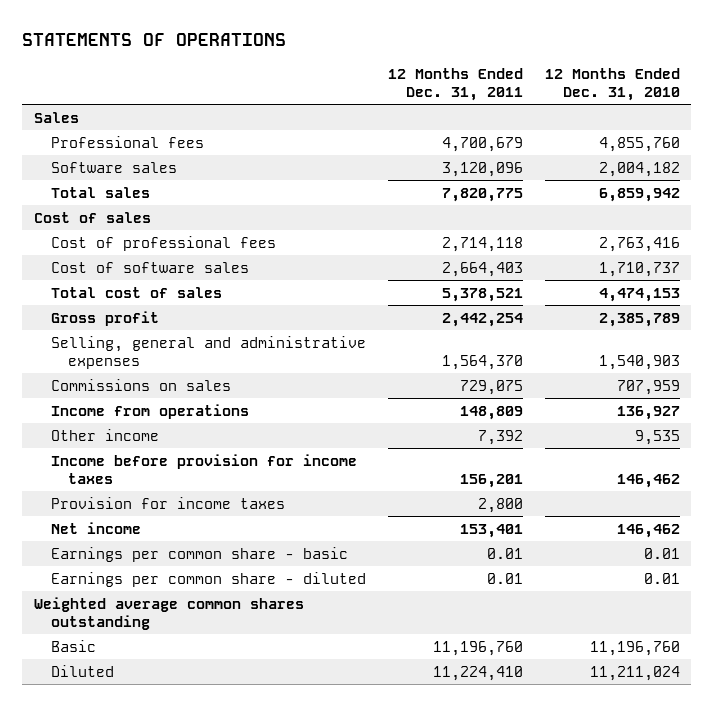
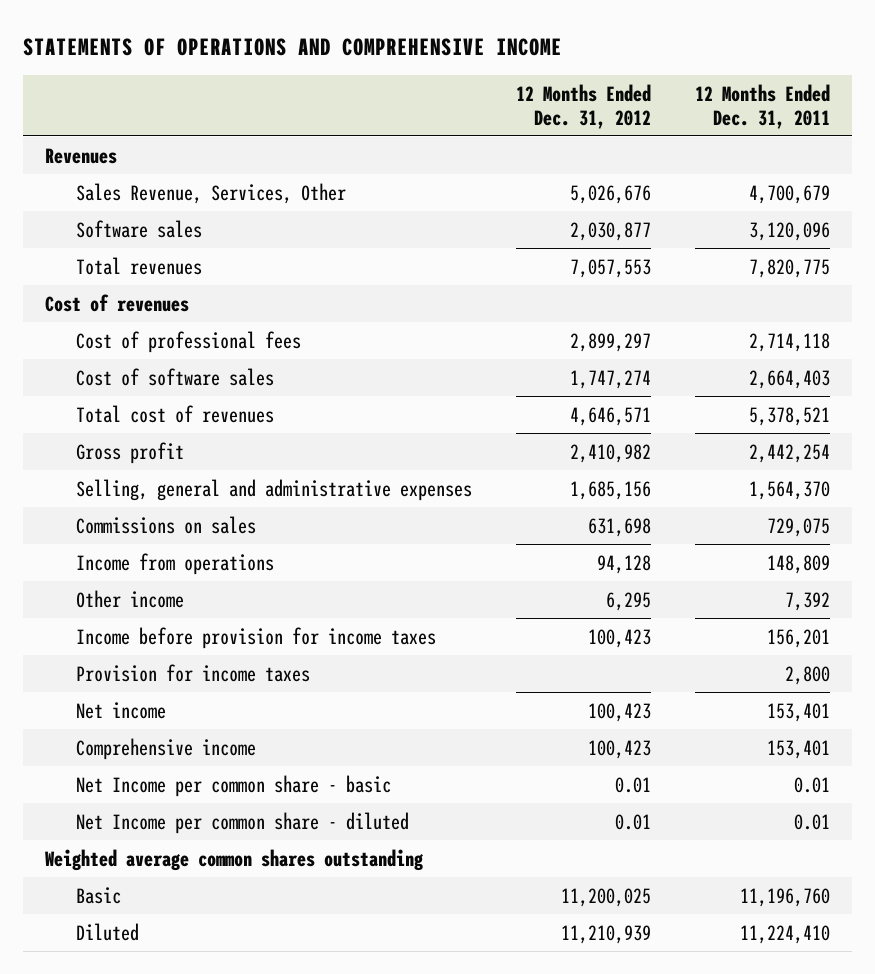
- STATEMENTS OF OPERATIONS
+ STATEMENTS OF OPERATIONS AND COMPREHENSIVE INCOME
- | 12 Months Ended Dec. 31, 2011 | 12 Months Ended Dec. 31, 2010
+ | 12 Months Ended Dec. 31, 2012 | 12 Months Ended Dec. 31, 2011
- Sales
- Professional fees | 4,700,679 | 4,855,760
+ Revenues
+ Sales Revenue, Services, Other | 5,026,676 | 4,700,679
- Total sales | 7,820,775 | 6,859,942
- Cost of sales
+ Total revenues | 7,057,553 | 7,820,775
+ Cost of revenues
- Total cost of sales | 5,378,521 | 4,474,153
+ Total cost of revenues | 4,646,571 | 5,378,521
- Earnings per common share - basic | 0.01 | 0.01
- Earnings per common share - diluted | 0.01 | 0.01
+ Comprehensive income | 100,423 | 153,401
+ Net Income per common share - basic | 0.01 | 0.01
+ Net Income per common share - diluted | 0.01 | 0.01

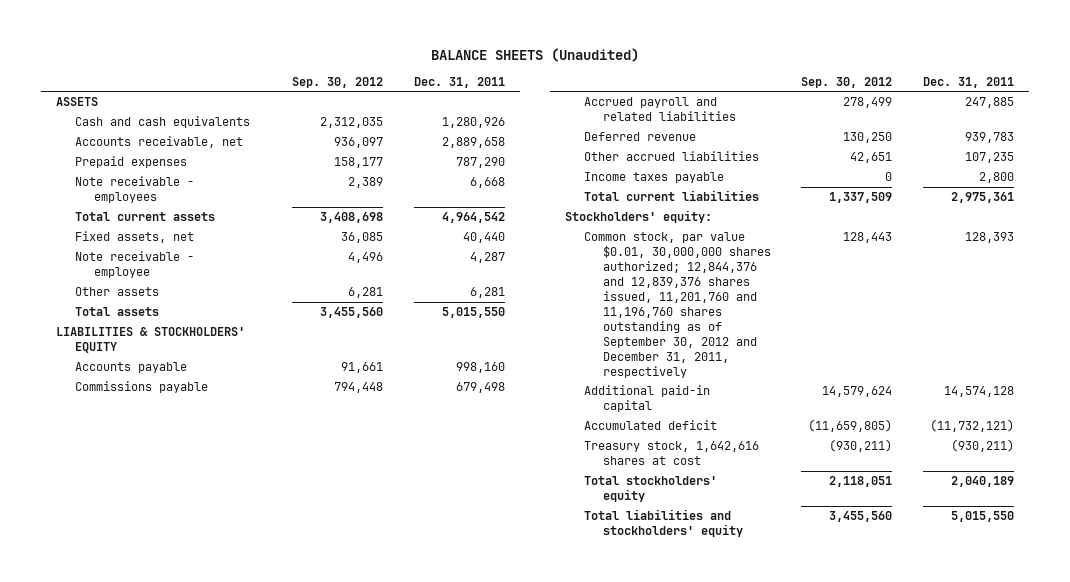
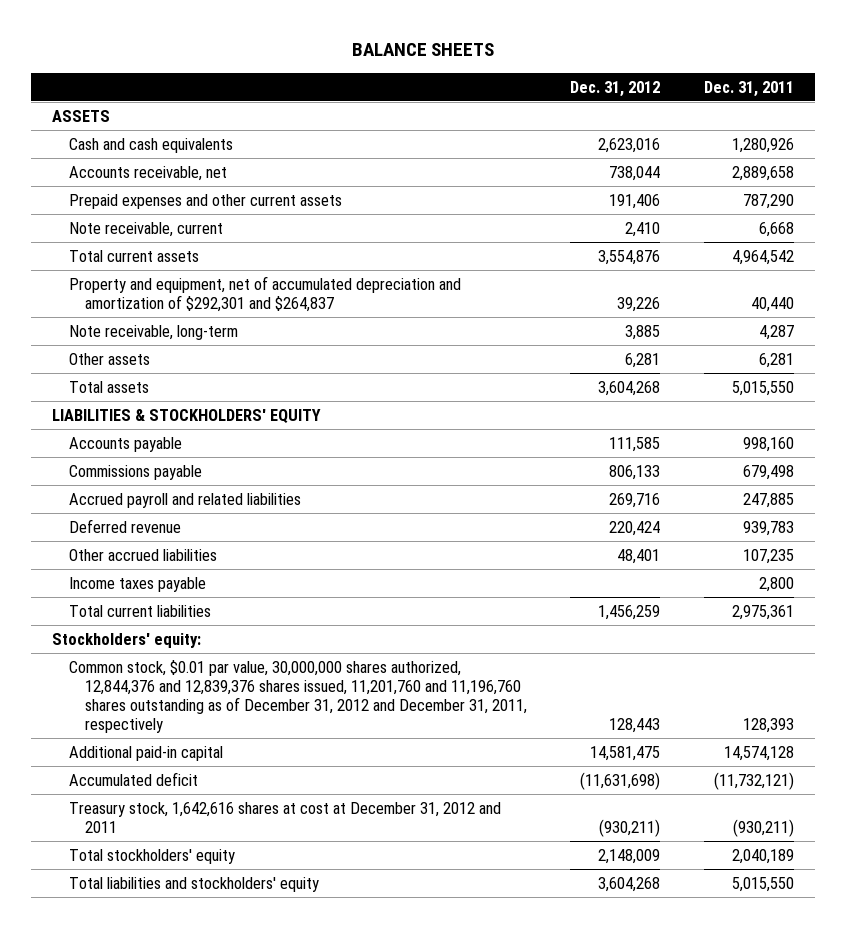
- BALANCE SHEETS (Unaudited)
+ BALANCE SHEETS
- | Sep. 30, 2012 | Dec. 31, 2011
+ | Dec. 31, 2012 | Dec. 31, 2011
- Prepaid expenses | 158,177 | 787,290
- Note receivable - employees | 2,389 | 6,668
+ Prepaid expenses and other current assets | 191,406 | 787,290
+ Note receivable, current | 2,410 | 6,668
- Fixed assets, net | 36,085 | 40,440
- Note receivable - employee | 4,496 | 4,287
+ Property and equipment, net of accumulated depreciation and amortization of $292,301 and $264,837 | 39,226 | 40,440
+ Note receivable, long-term | 3,885 | 4,287
- Common stock, par value $0.01, 30,000,000 shares authorized; 12,844,376 and 12,839,376 shares issued, 11,201,760 and 11,196,760 shares outstanding as of September 30, 2012 and December 31, 2011, respectively | 128,443 | 128,393
+ Common stock, $0.01 par value, 30,000,000 shares authorized, 12,844,376 and 12,839,376 shares issued, 11,201,760 and 11,196,760 shares outstanding as of December 31, 2012 and December 31, 2011, respectively | 128,443 | 128,393
- Treasury stock, 1,642,616 shares at cost | (930,211) | (930,211)
+ Treasury stock, 1,642,616 shares at cost at December 31, 2012 and 2011 | (930,211) | (930,211)

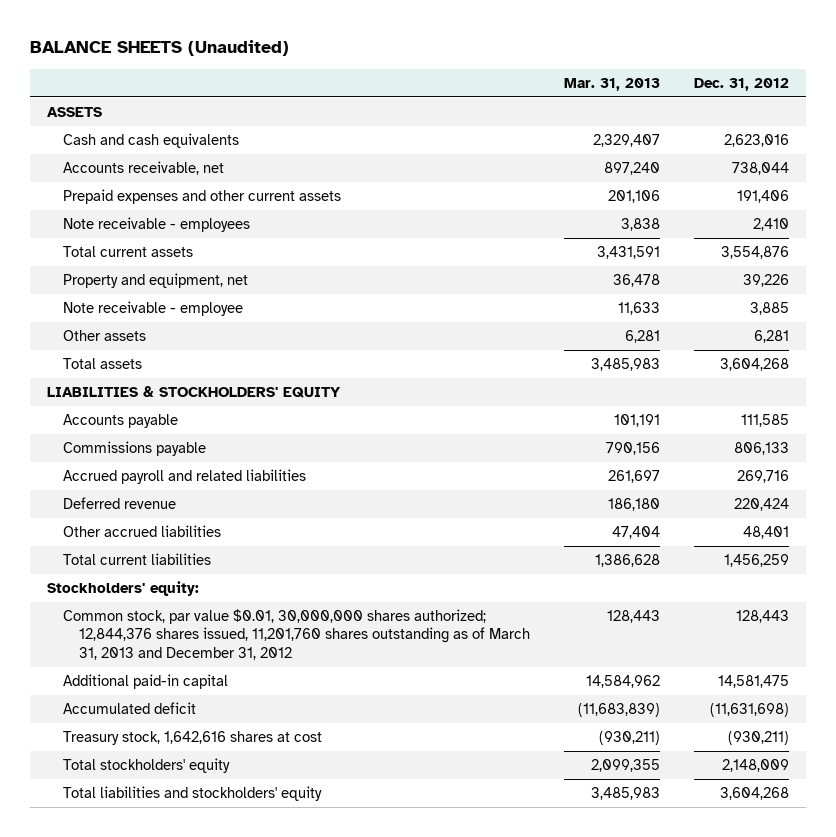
- BALANCE SHEETS
+ BALANCE SHEETS (Unaudited)
- | Dec. 31, 2012 | Dec. 31, 2011
+ | Mar. 31, 2013 | Dec. 31, 2012
- Note receivable, current | 2,410 | 6,668
+ Note receivable - employees | 3,838 | 2,410
- Property and equipment, net of accumulated depreciation and amortization of $292,301 and $264,837 | 39,226 | 40,440
- Note receivable, long-term | 3,885 | 4,287
+ Property and equipment, net | 36,478 | 39,226
+ Note receivable - employee | 11,633 | 3,885
- Income taxes payable | | 2,800
- Common stock, $0.01 par value, 30,000,000 shares authorized, 12,844,376 and 12,839,376 shares issued, 11,201,760 and 11,196,760 shares outstanding as of December 31, 2012 and December 31, 2011, respectively | 128,443 | 128,393
+ Common stock, par value $0.01, 30,000,000 shares authorized; 12,844,376 shares issued, 11,201,760 shares outstanding as of March 31, 2013 and December 31, 2012 | 128,443 | 128,443
- Treasury stock, 1,642,616 shares at cost at December 31, 2012 and 2011 | (930,211) | (930,211)
+ Treasury stock, 1,642,616 shares at cost | (930,211) | (930,211)

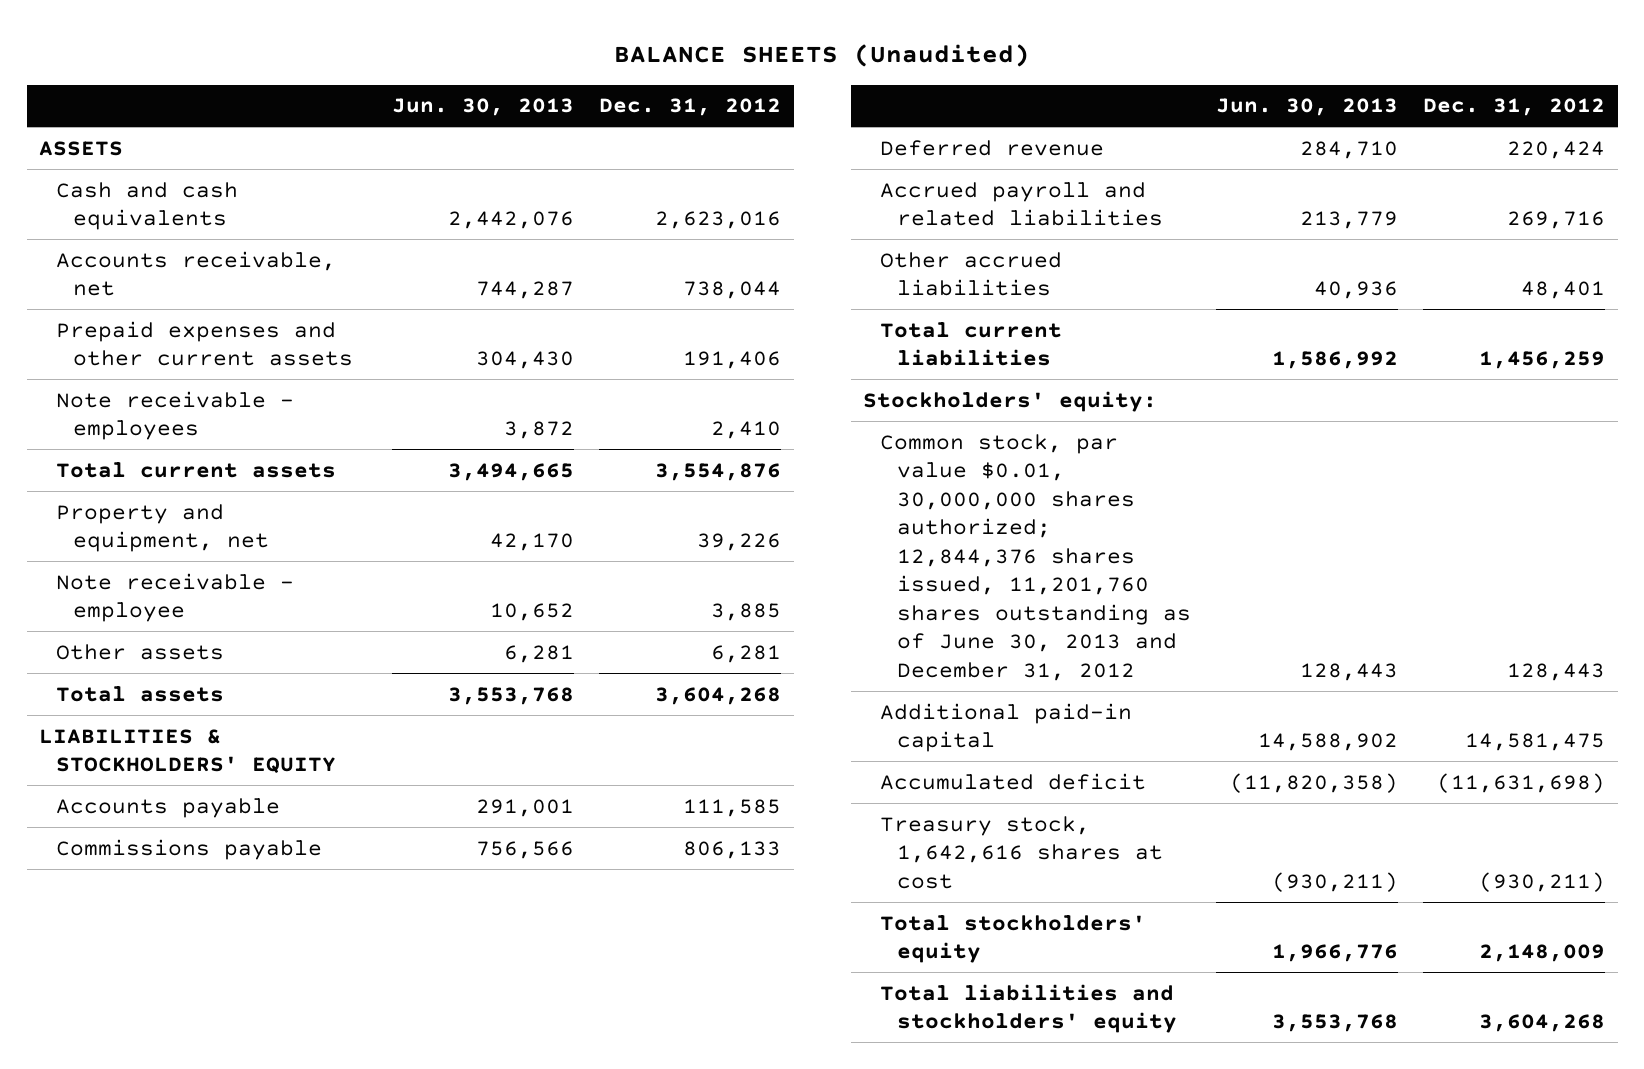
- | Mar. 31, 2013 | Dec. 31, 2012
+ | Jun. 30, 2013 | Dec. 31, 2012
moved down: Accrued payroll and related liabilities | 213,779 | 269,716
- Common stock, par value $0.01, 30,000,000 shares authorized; 12,844,376 shares issued, 11,201,760 shares outstanding as of March 31, 2013 and December 31, 2012 | 128,443 | 128,443
+ Common stock, par value $0.01, 30,000,000 shares authorized; 12,844,376 shares issued, 11,201,760 shares outstanding as of June 30, 2013 and December 31, 2012 | 128,443 | 128,443

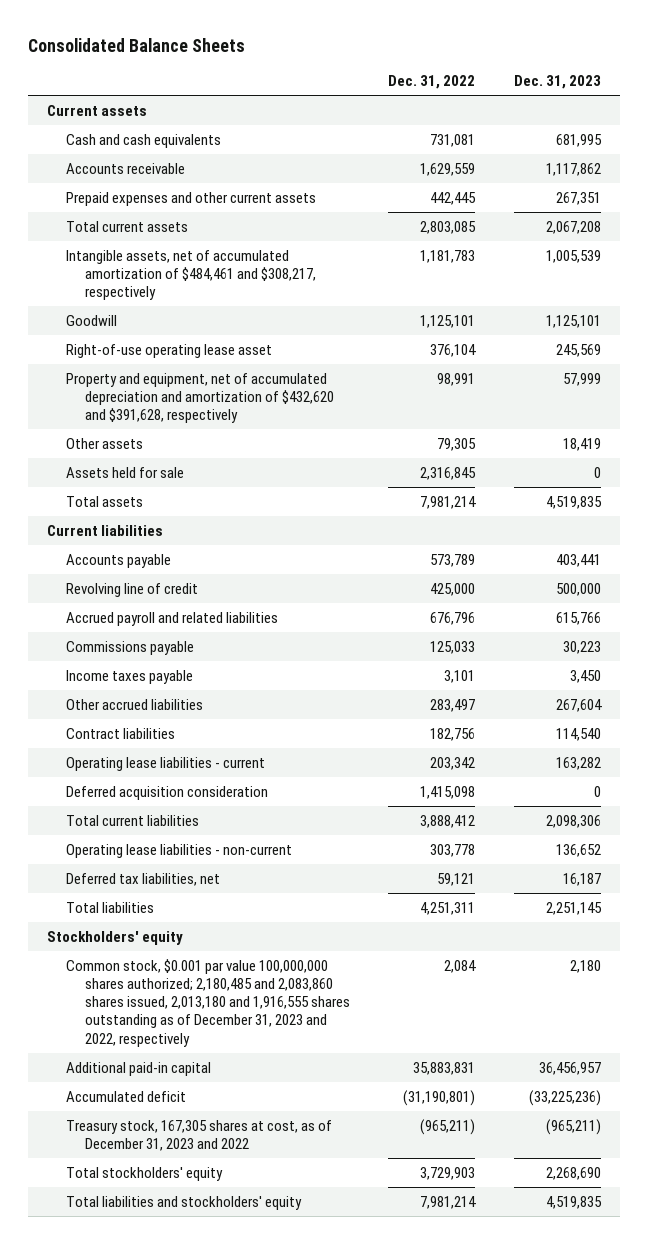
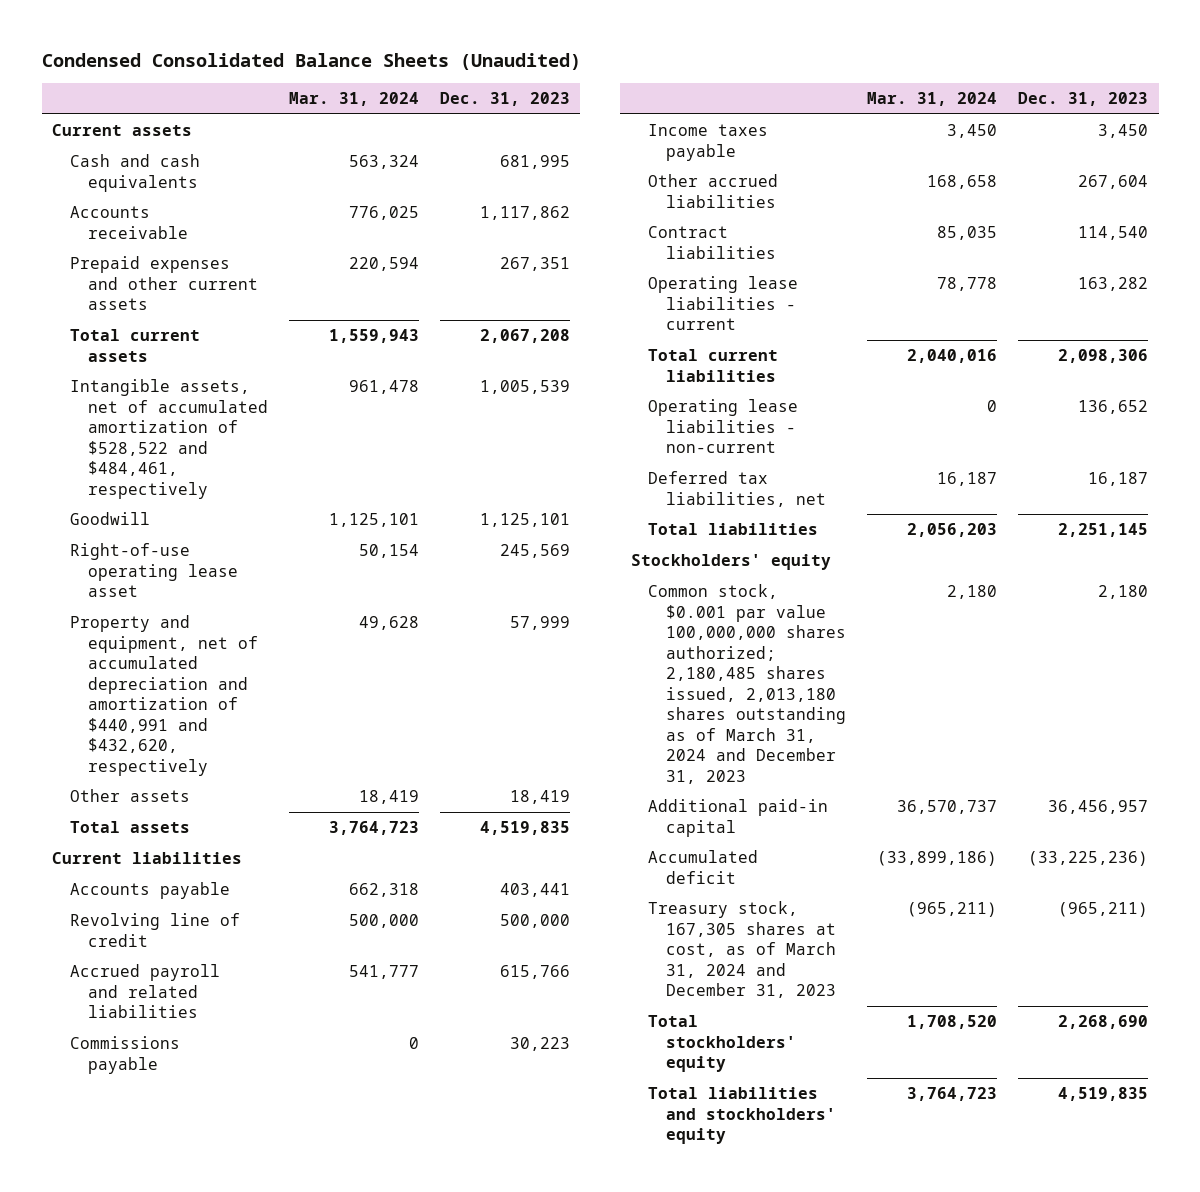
- Consolidated Balance Sheets
+ Condensed Consolidated Balance Sheets (Unaudited)
- | Dec. 31, 2022 | Dec. 31, 2023
+ | Mar. 31, 2024 | Dec. 31, 2023
- Intangible assets, net of accumulated amortization of $484,461 and $308,217, respectively | 1,181,783 | 1,005,539
+ Intangible assets, net of accumulated amortization of $528,522 and $484,461, respectively | 961,478 | 1,005,539
- Property and equipment, net of accumulated depreciation and amortization of $432,620 and $391,628, respectively | 98,991 | 57,999
+ Property and equipment, net of accumulated depreciation and amortization of $440,991 and $432,620, respectively | 49,628 | 57,999
- Assets held for sale | 2,316,845 | 0
- Deferred acquisition consideration | 1,415,098 | 0
- Common stock, $0.001 par value 100,000,000 shares authorized; 2,180,485 and 2,083,860 shares issued, 2,013,180 and 1,916,555 shares outstanding as of December 31, 2023 and 2022, respectively | 2,084 | 2,180
+ Common stock, $0.001 par value 100,000,000 shares authorized; 2,180,485 shares issued, 2,013,180 shares outstanding as of March 31, 2024 and December 31, 2023 | 2,180 | 2,180
- Treasury stock, 167,305 shares at cost, as of December 31, 2023 and 2022 | (965,211) | (965,211)
+ Treasury stock, 167,305 shares at cost, as of March 31, 2024 and December 31, 2023 | (965,211) | (965,211)

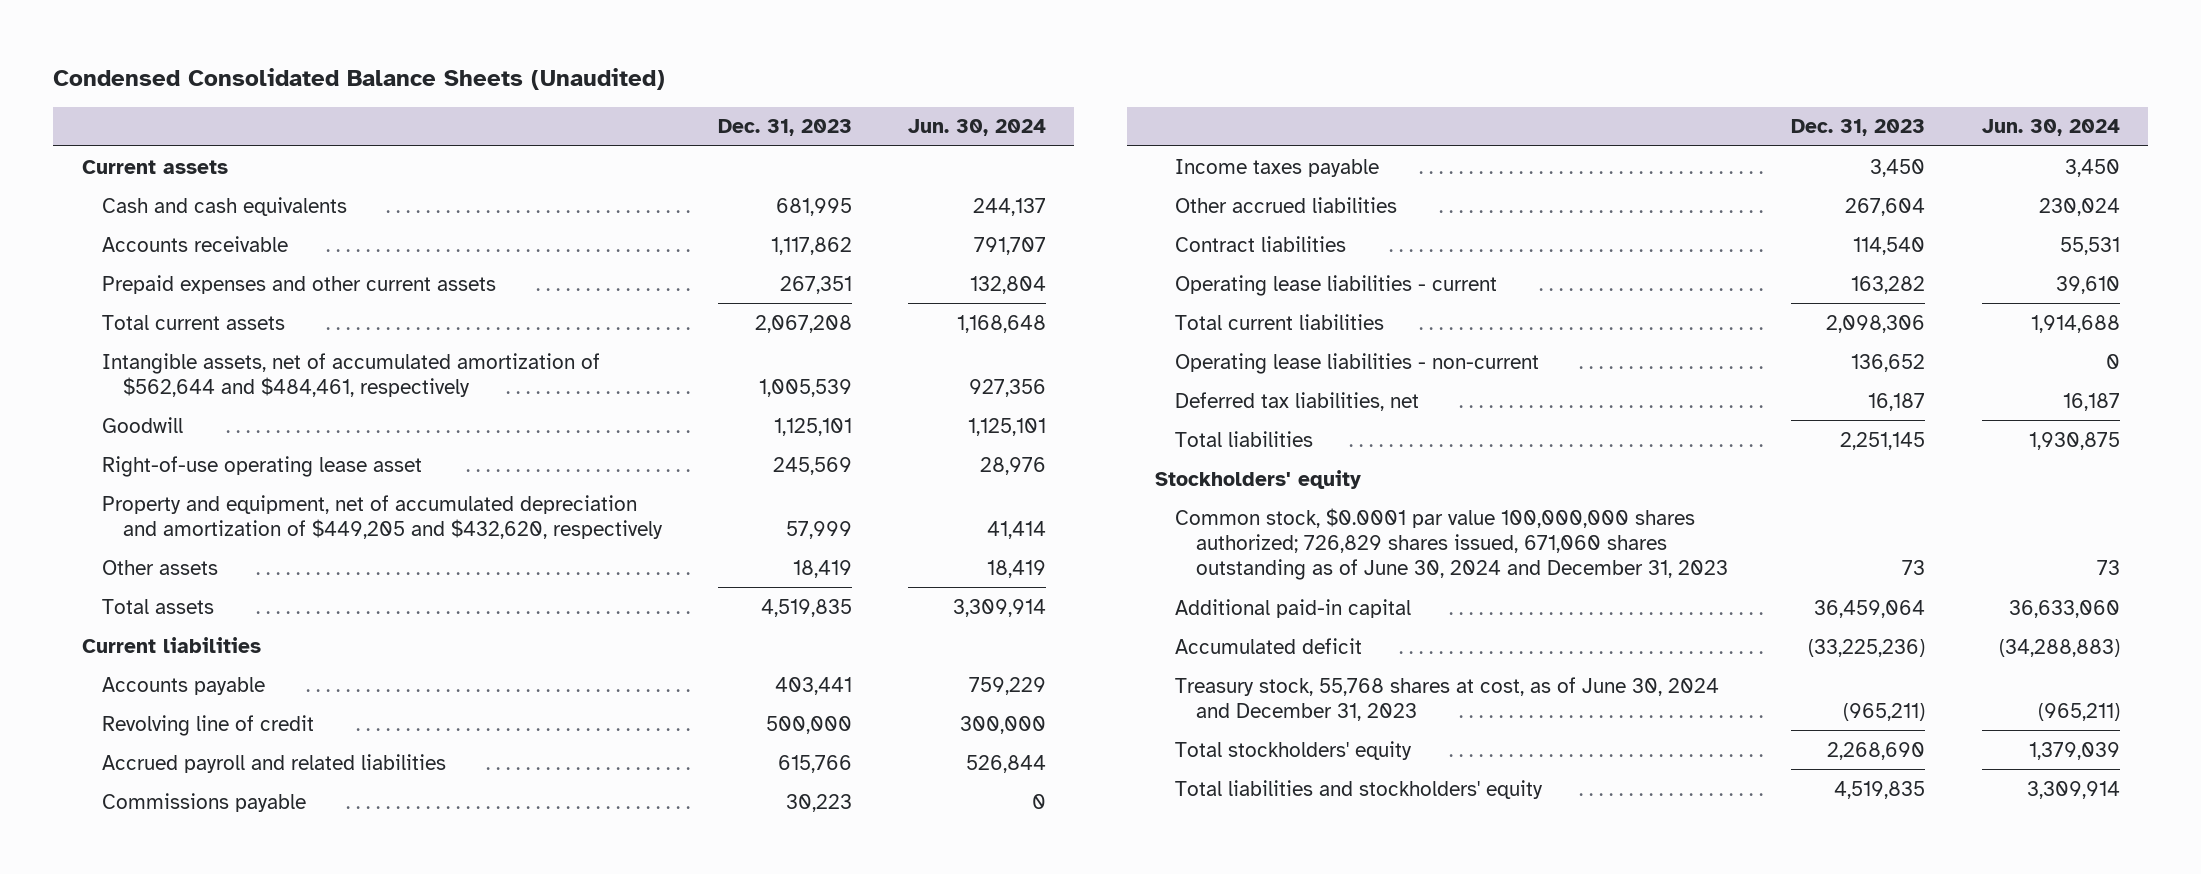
- | Mar. 31, 2024 | Dec. 31, 2023
+ | Dec. 31, 2023 | Jun. 30, 2024
- Intangible assets, net of accumulated amortization of $528,522 and $484,461, respectively | 961,478 | 1,005,539
+ Intangible assets, net of accumulated amortization of $562,644 and $484,461, respectively | 1,005,539 | 927,356
- Property and equipment, net of accumulated depreciation and amortization of $440,991 and $432,620, respectively | 49,628 | 57,999
+ Property and equipment, net of accumulated depreciation and amortization of $449,205 and $432,620, respectively | 57,999 | 41,414
- Common stock, $0.001 par value 100,000,000 shares authorized; 2,180,485 shares issued, 2,013,180 shares outstanding as of March 31, 2024 and December 31, 2023 | 2,180 | 2,180
- Additional paid-in capital | 36,570,737 | 36,456,957
+ Common stock, $0.0001 par value 100,000,000 shares authorized; 726,829 shares issued, 671,060 shares outstanding as of June 30, 2024 and December 31, 2023 | 73 | 73
+ Additional paid-in capital | 36,459,064 | 36,633,060
- Treasury stock, 167,305 shares at cost, as of March 31, 2024 and December 31, 2023 | (965,211) | (965,211)
+ Treasury stock, 55,768 shares at cost, as of June 30, 2024 and December 31, 2023 | (965,211) | (965,211)

